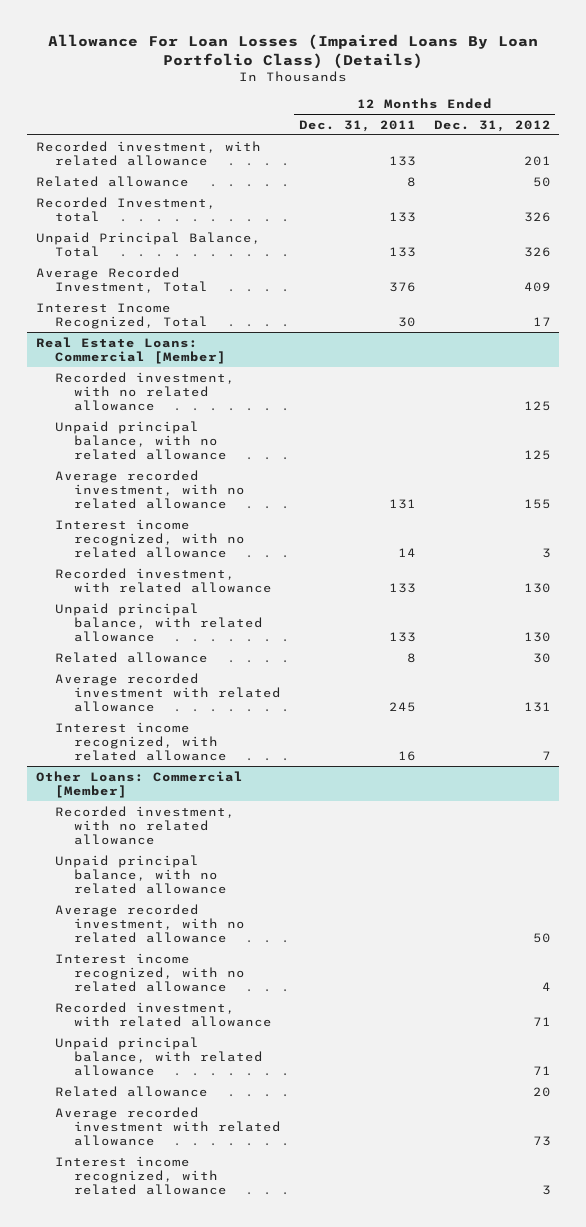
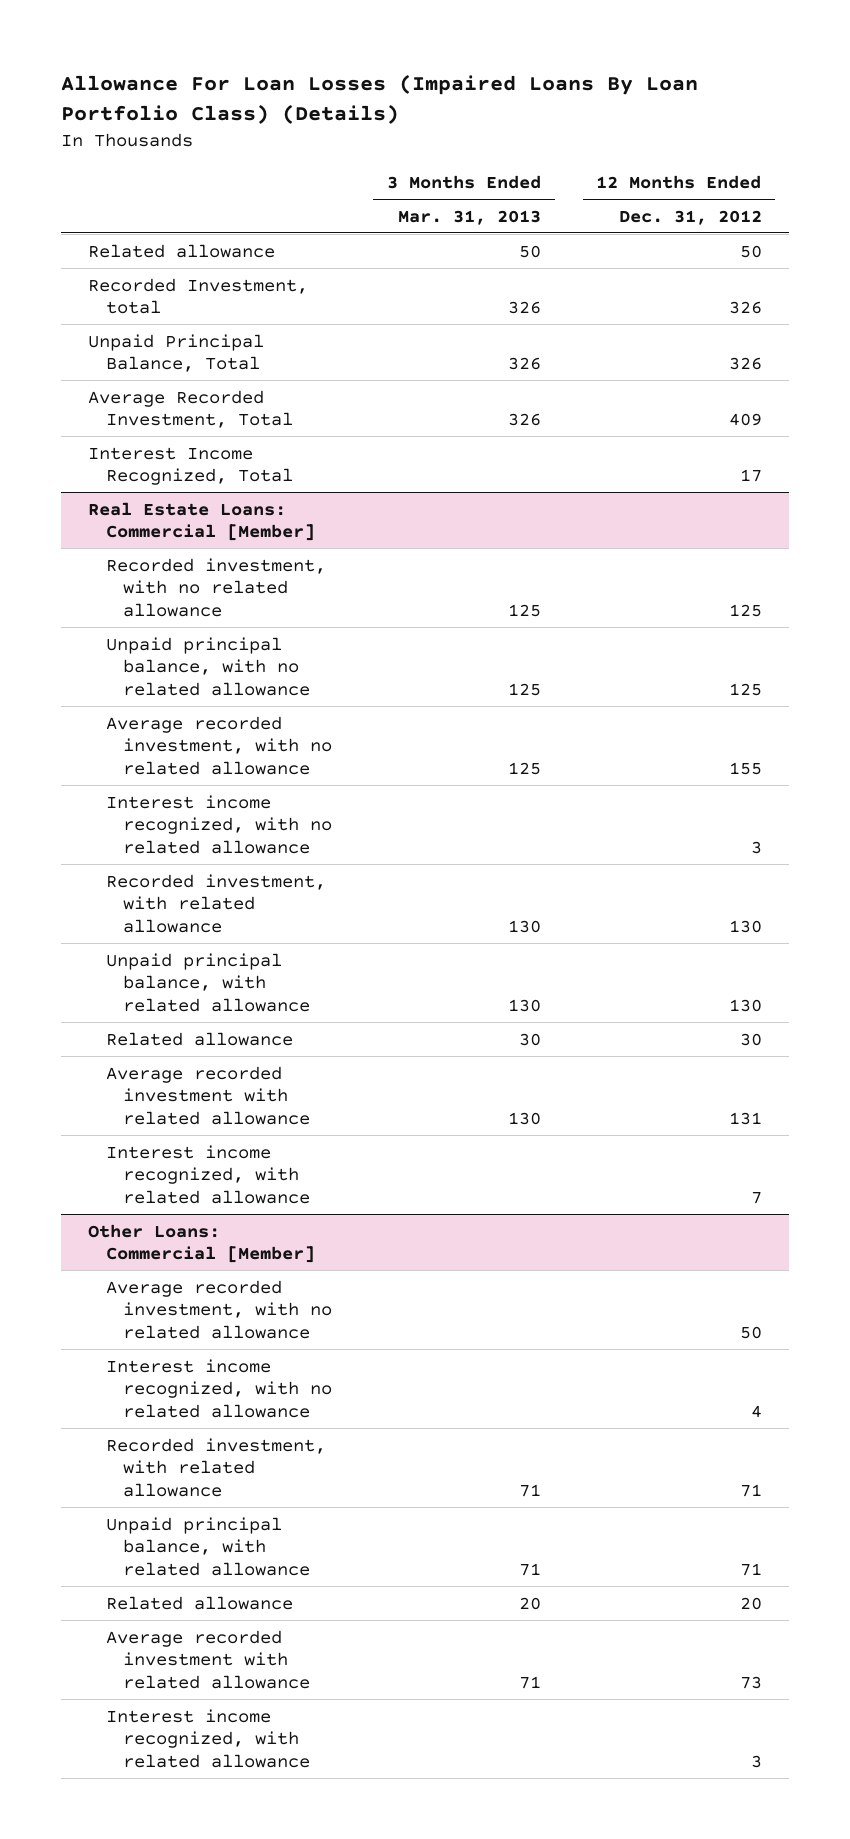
- | 12 Months Ended Dec. 31, 2011 | 12 Months Ended Dec. 31, 2012
+ | 3 Months Ended Mar. 31, 2013 | 12 Months Ended Dec. 31, 2012
- Recorded investment, with related allowance | 133 | 201
@ Other Loans: Commercial [Member]
- Recorded investment, with no related allowance
- Unpaid principal balance, with no related allowance

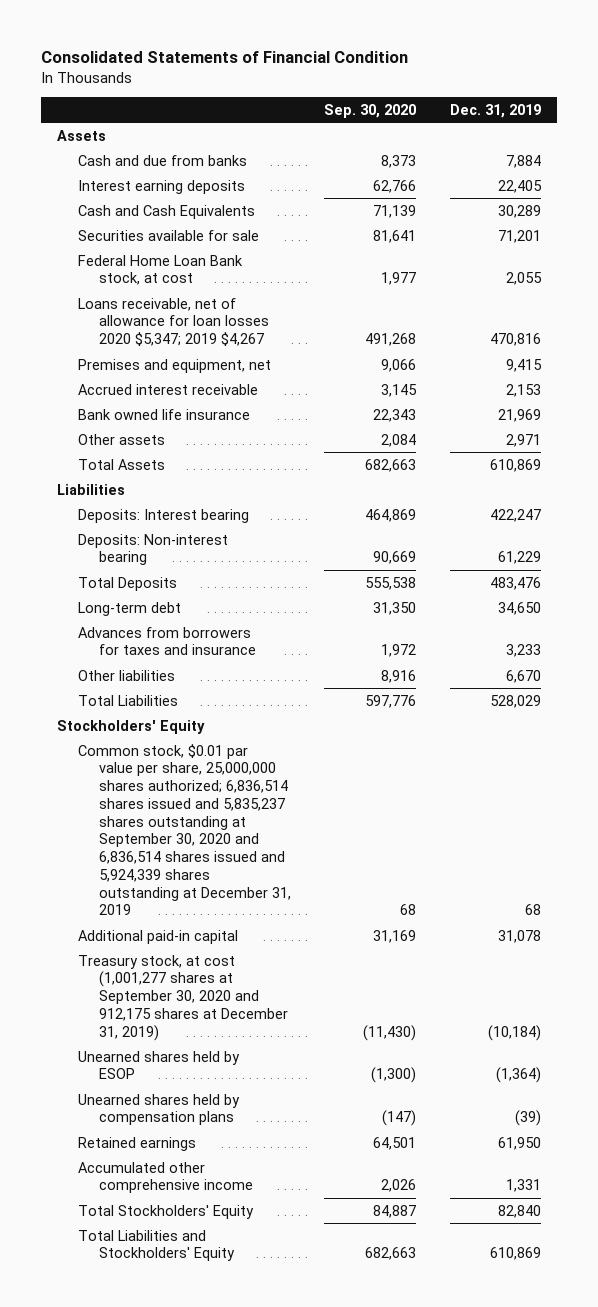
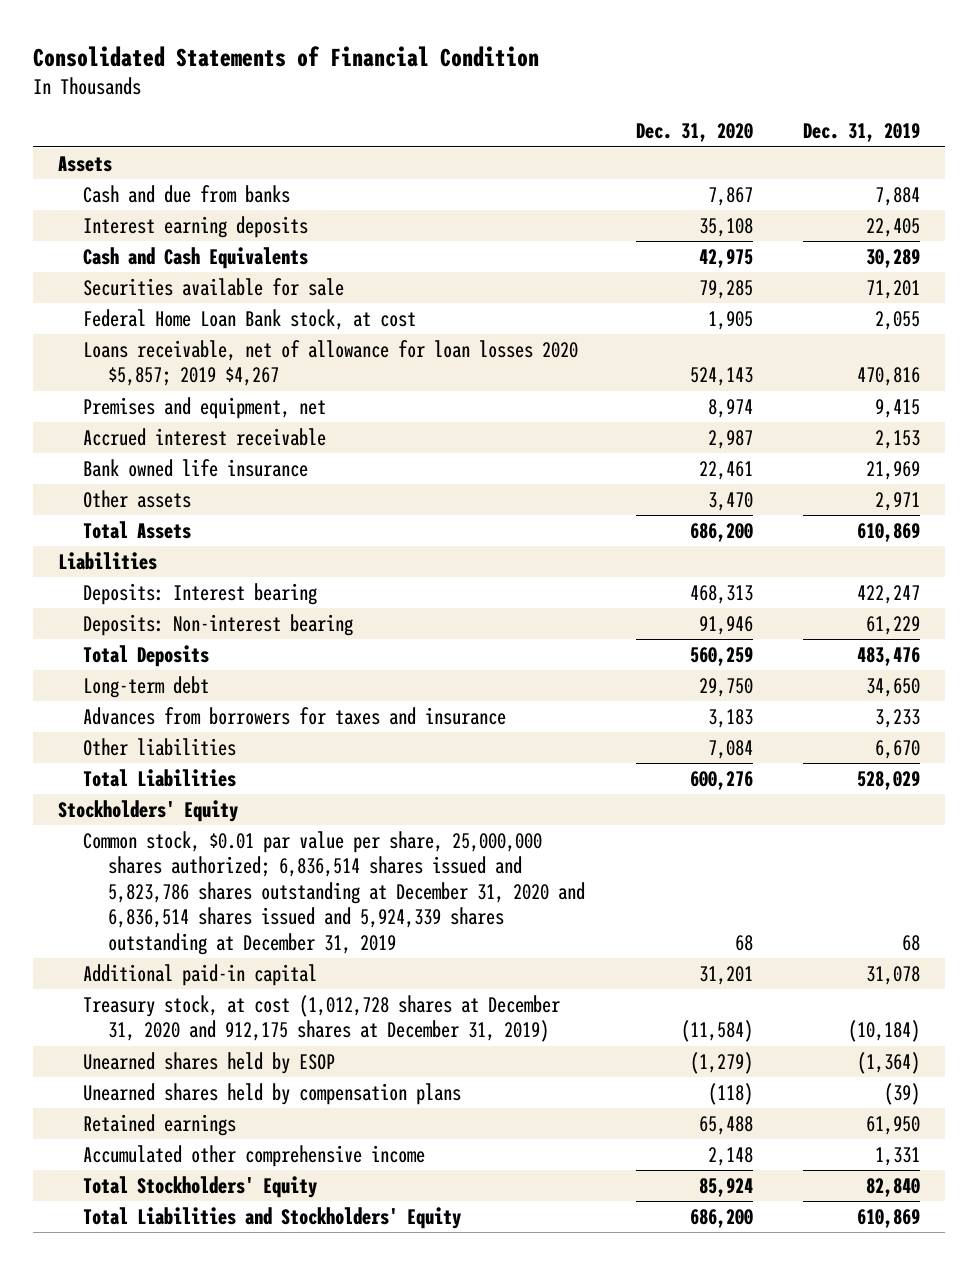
- | Sep. 30, 2020 | Dec. 31, 2019
+ | Dec. 31, 2020 | Dec. 31, 2019
- Loans receivable, net of allowance for loan losses 2020 $5,347; 2019 $4,267 | 491,268 | 470,816
+ Loans receivable, net of allowance for loan losses 2020 $5,857; 2019 $4,267 | 524,143 | 470,816
- Common stock, $0.01 par value per share, 25,000,000 shares authorized; 6,836,514 shares issued and 5,835,237 shares outstanding at September 30, 2020 and 6,836,514 shares issued and 5,924,339 shares outstanding at December 31, 2019 | 68 | 68
+ Common stock, $0.01 par value per share, 25,000,000 shares authorized; 6,836,514 shares issued and 5,823,786 shares outstanding at December 31, 2020 and 6,836,514 shares issued and 5,924,339 shares outstanding at December 31, 2019 | 68 | 68
- Treasury stock, at cost (1,001,277 shares at September 30, 2020 and 912,175 shares at December 31, 2019) | (11,430) | (10,184)
+ Treasury stock, at cost (1,012,728 shares at December 31, 2020 and 912,175 shares at December 31, 2019) | (11,584) | (10,184)

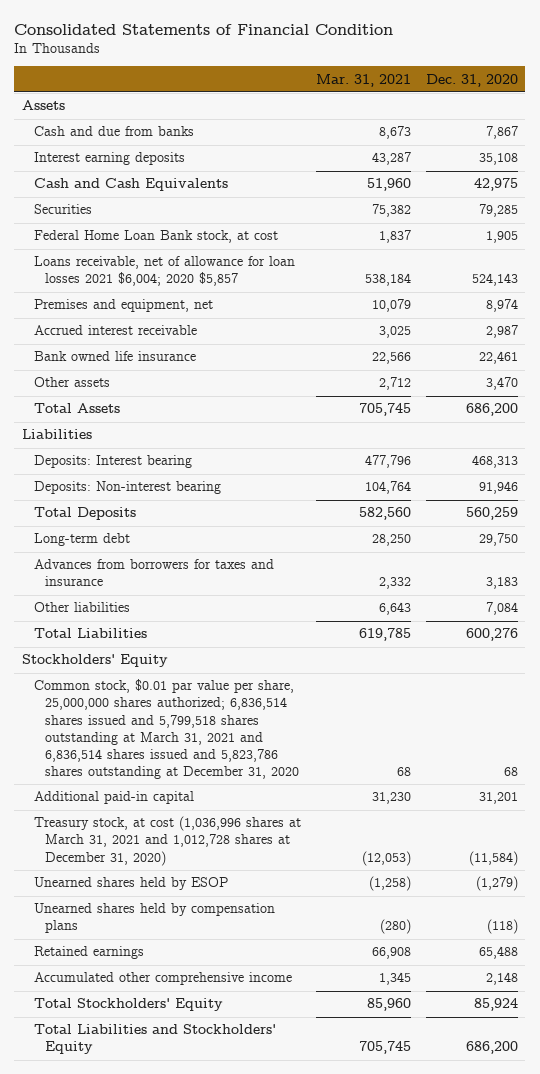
- | Dec. 31, 2020 | Dec. 31, 2019
+ | Mar. 31, 2021 | Dec. 31, 2020
- Securities available for sale | 79,285 | 71,201
+ Securities | 75,382 | 79,285
- Loans receivable, net of allowance for loan losses 2020 $5,857; 2019 $4,267 | 524,143 | 470,816
+ Loans receivable, net of allowance for loan losses 2021 $6,004; 2020 $5,857 | 538,184 | 524,143
- Common stock, $0.01 par value per share, 25,000,000 shares authorized; 6,836,514 shares issued and 5,823,786 shares outstanding at December 31, 2020 and 6,836,514 shares issued and 5,924,339 shares outstanding at December 31, 2019 | 68 | 68
+ Common stock, $0.01 par value per share, 25,000,000 shares authorized; 6,836,514 shares issued and 5,799,518 shares outstanding at March 31, 2021 and 6,836,514 shares issued and 5,823,786 shares outstanding at December 31, 2020 | 68 | 68
- Treasury stock, at cost (1,012,728 shares at December 31, 2020 and 912,175 shares at December 31, 2019) | (11,584) | (10,184)
+ Treasury stock, at cost (1,036,996 shares at March 31, 2021 and 1,012,728 shares at December 31, 2020) | (12,053) | (11,584)

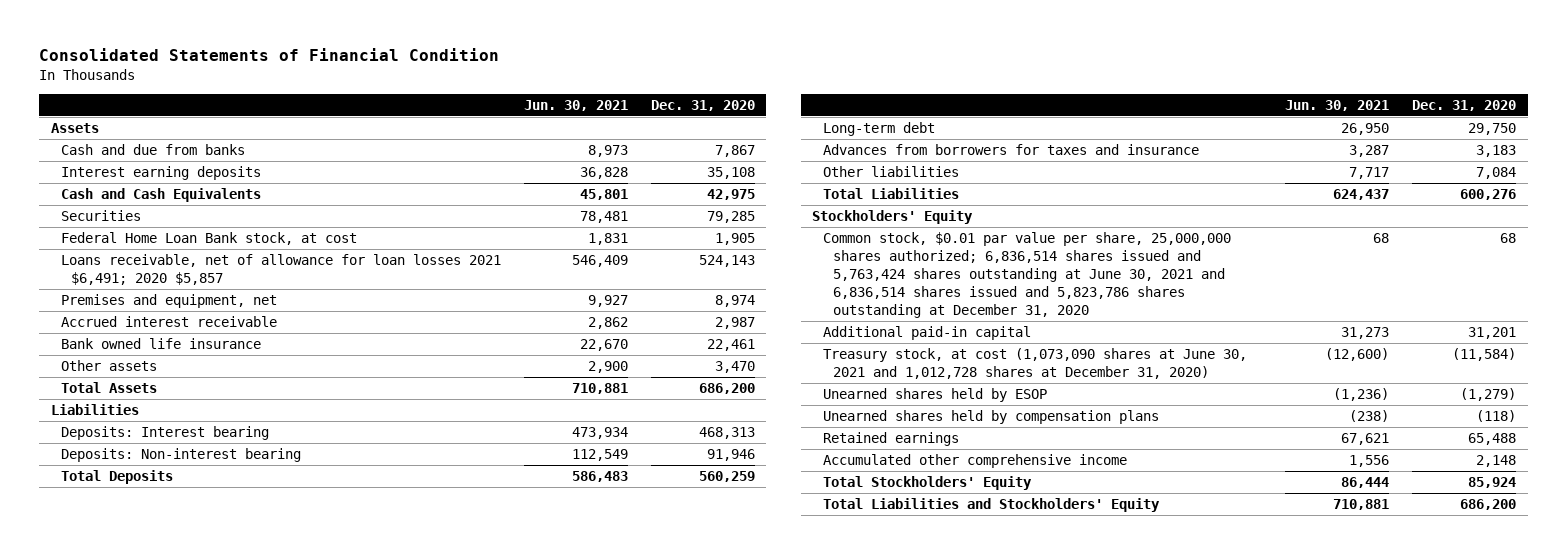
- | Mar. 31, 2021 | Dec. 31, 2020
+ | Jun. 30, 2021 | Dec. 31, 2020
- Loans receivable, net of allowance for loan losses 2021 $6,004; 2020 $5,857 | 538,184 | 524,143
+ Loans receivable, net of allowance for loan losses 2021 $6,491; 2020 $5,857 | 546,409 | 524,143
- Common stock, $0.01 par value per share, 25,000,000 shares authorized; 6,836,514 shares issued and 5,799,518 shares outstanding at March 31, 2021 and 6,836,514 shares issued and 5,823,786 shares outstanding at December 31, 2020 | 68 | 68
+ Common stock, $0.01 par value per share, 25,000,000 shares authorized; 6,836,514 shares issued and 5,763,424 shares outstanding at June 30, 2021 and 6,836,514 shares issued and 5,823,786 shares outstanding at December 31, 2020 | 68 | 68
- Treasury stock, at cost (1,036,996 shares at March 31, 2021 and 1,012,728 shares at December 31, 2020) | (12,053) | (11,584)
+ Treasury stock, at cost (1,073,090 shares at June 30, 2021 and 1,012,728 shares at December 31, 2020) | (12,600) | (11,584)

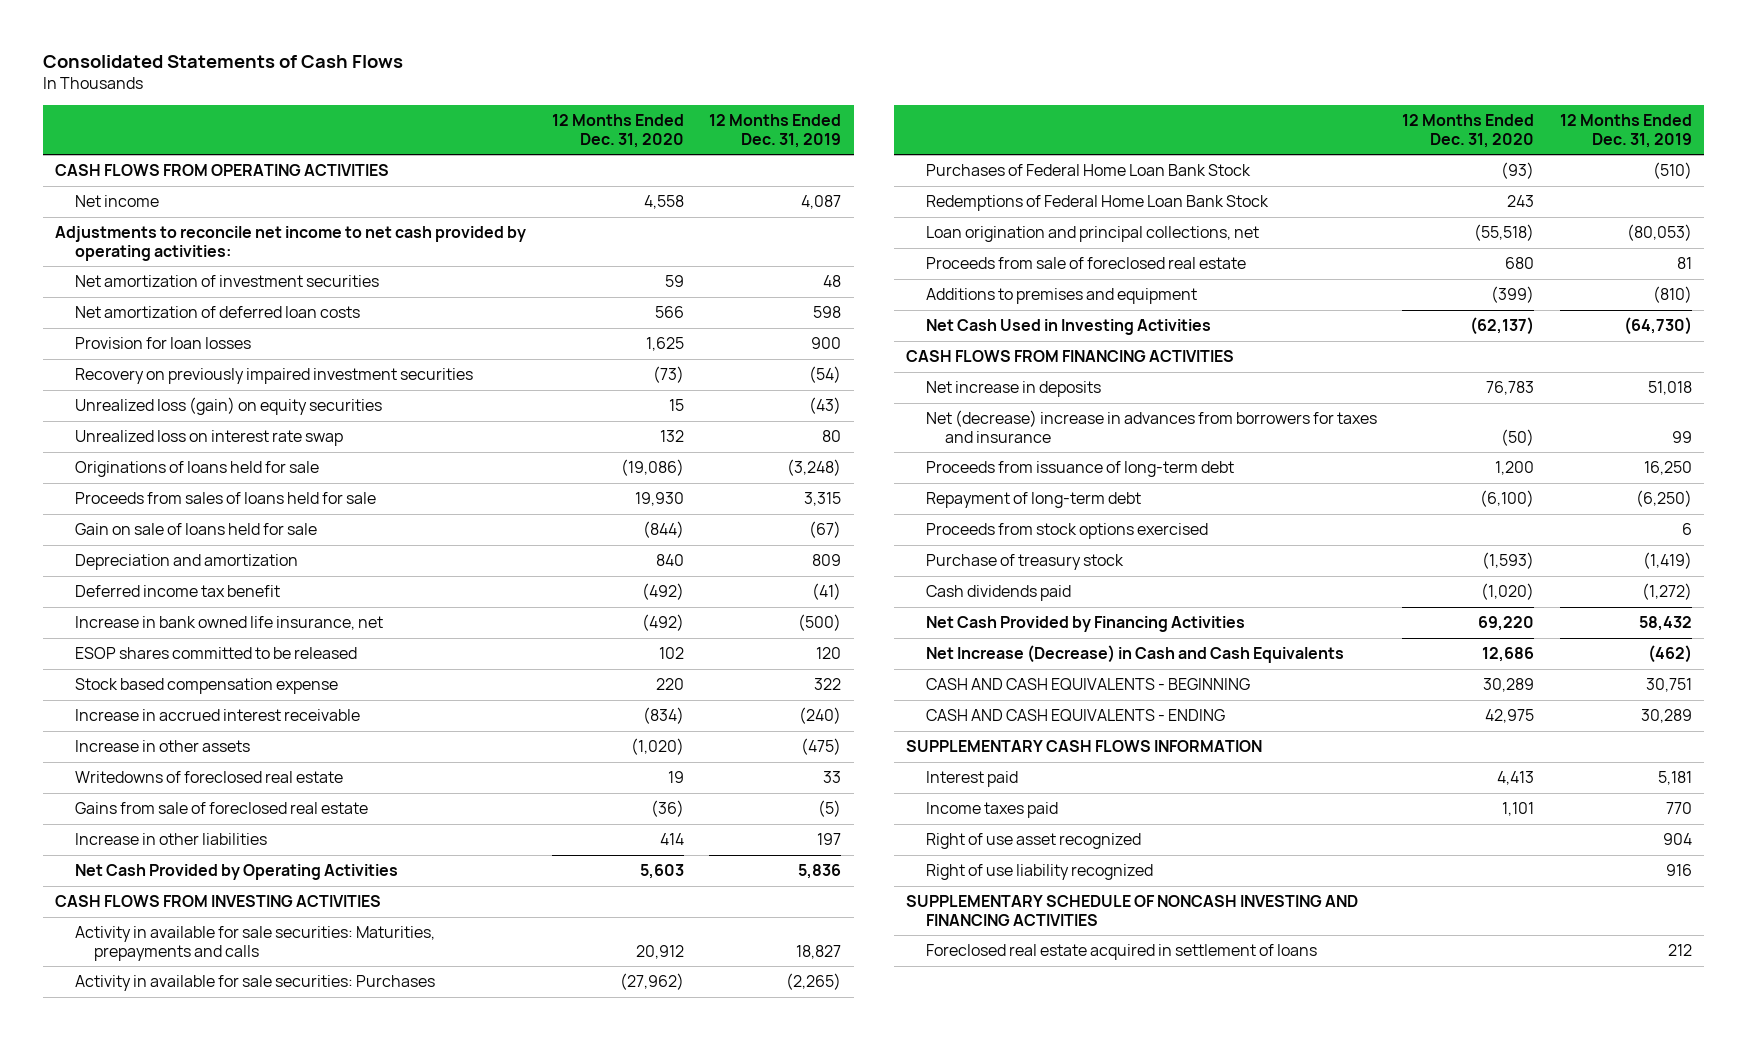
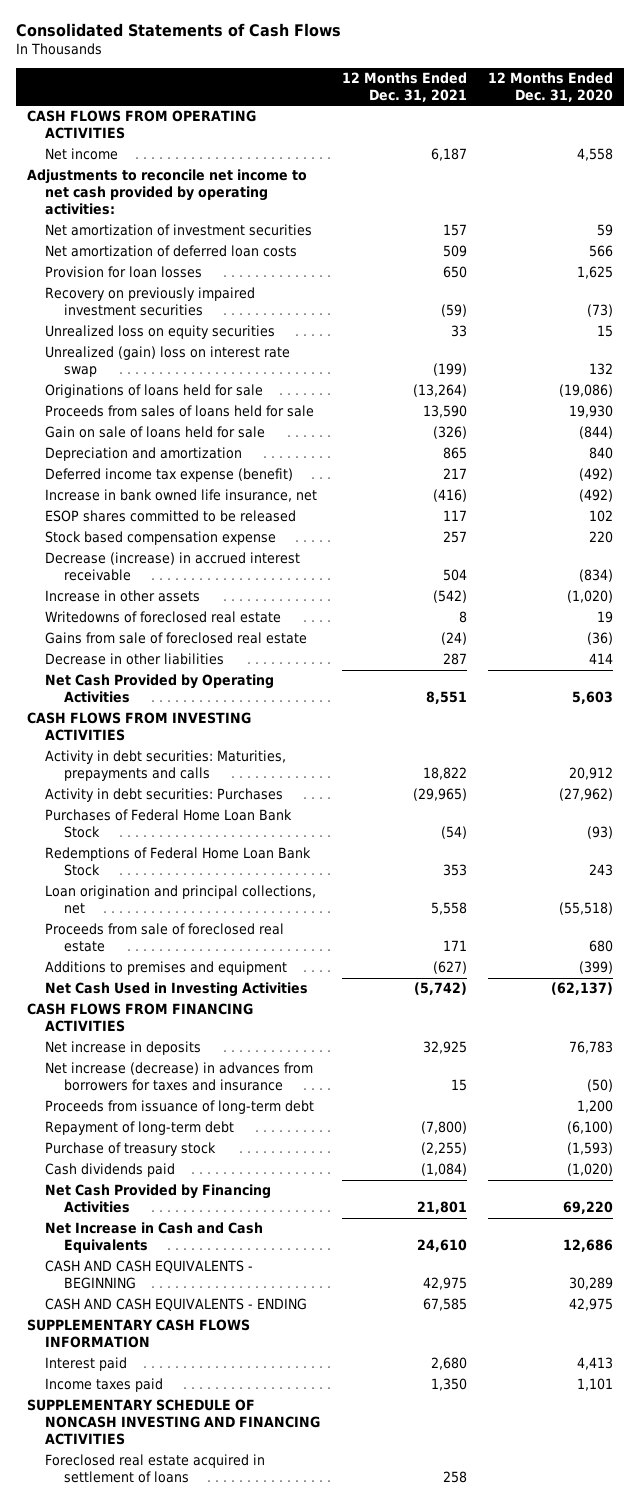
- | 12 Months Ended Dec. 31, 2020 | 12 Months Ended Dec. 31, 2019
+ | 12 Months Ended Dec. 31, 2021 | 12 Months Ended Dec. 31, 2020
- Unrealized loss (gain) on equity securities | 15 | (43)
- Unrealized loss on interest rate swap | 132 | 80
+ Unrealized loss on equity securities | 33 | 15
+ Unrealized (gain) loss on interest rate swap | (199) | 132
- Deferred income tax benefit | (492) | (41)
+ Deferred income tax expense (benefit) | 217 | (492)
- Increase in accrued interest receivable | (834) | (240)
+ Decrease (increase) in accrued interest receivable | 504 | (834)
- Increase in other liabilities | 414 | 197
+ Decrease in other liabilities | 287 | 414
- Activity in available for sale securities: Maturities, prepayments and calls | 20,912 | 18,827
- Activity in available for sale securities: Purchases | (27,962) | (2,265)
+ Activity in debt securities: Maturities, prepayments and calls | 18,822 | 20,912
+ Activity in debt securities: Purchases | (29,965) | (27,962)
- Net (decrease) increase in advances from borrowers for taxes and insurance | (50) | 99
+ Net increase (decrease) in advances from borrowers for taxes and insurance | 15 | (50)
- Proceeds from stock options exercised | | 6
- Net Increase (Decrease) in Cash and Cash Equivalents | 12,686 | (462)
+ Net Increase in Cash and Cash Equivalents | 24,610 | 12,686
- Right of use asset recognized | | 904
- Right of use liability recognized | | 916

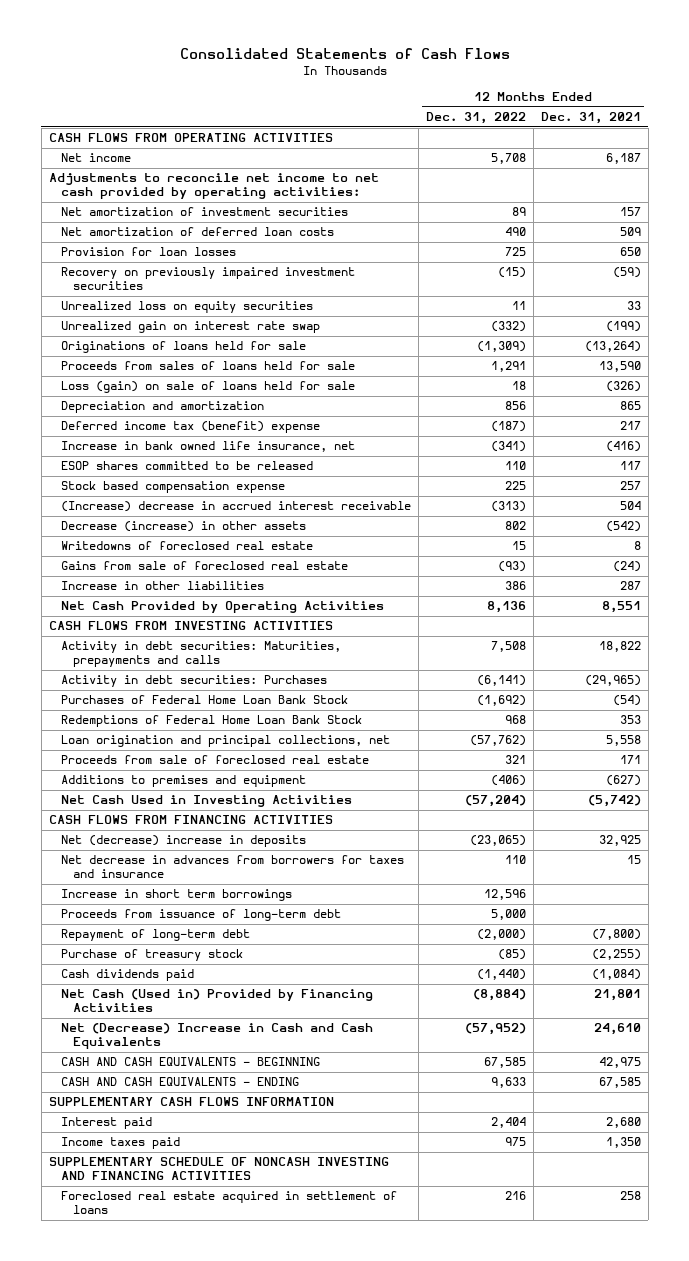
- | 12 Months Ended Dec. 31, 2021 | 12 Months Ended Dec. 31, 2020
+ | 12 Months Ended Dec. 31, 2022 | 12 Months Ended Dec. 31, 2021
- Unrealized (gain) loss on interest rate swap | (199) | 132
+ Unrealized gain on interest rate swap | (332) | (199)
- Gain on sale of loans held for sale | (326) | (844)
+ Loss (gain) on sale of loans held for sale | 18 | (326)
- Deferred income tax expense (benefit) | 217 | (492)
+ Deferred income tax (benefit) expense | (187) | 217
- Decrease (increase) in accrued interest receivable | 504 | (834)
- Increase in other assets | (542) | (1,020)
+ (Increase) decrease in accrued interest receivable | (313) | 504
+ Decrease (increase) in other assets | 802 | (542)
- Decrease in other liabilities | 287 | 414
+ Increase in other liabilities | 386 | 287
- Net increase in deposits | 32,925 | 76,783
- Net increase (decrease) in advances from borrowers for taxes and insurance | 15 | (50)
+ Net (decrease) increase in deposits | (23,065) | 32,925
+ Net decrease in advances from borrowers for taxes and insurance | 110 | 15
+ Increase in short term borrowings | 12,596 |
- Net Cash Provided by Financing Activities | 21,801 | 69,220
- Net Increase in Cash and Cash Equivalents | 24,610 | 12,686
+ Net Cash (Used in) Provided by Financing Activities | (8,884) | 21,801
+ Net (Decrease) Increase in Cash and Cash Equivalents | (57,952) | 24,610

